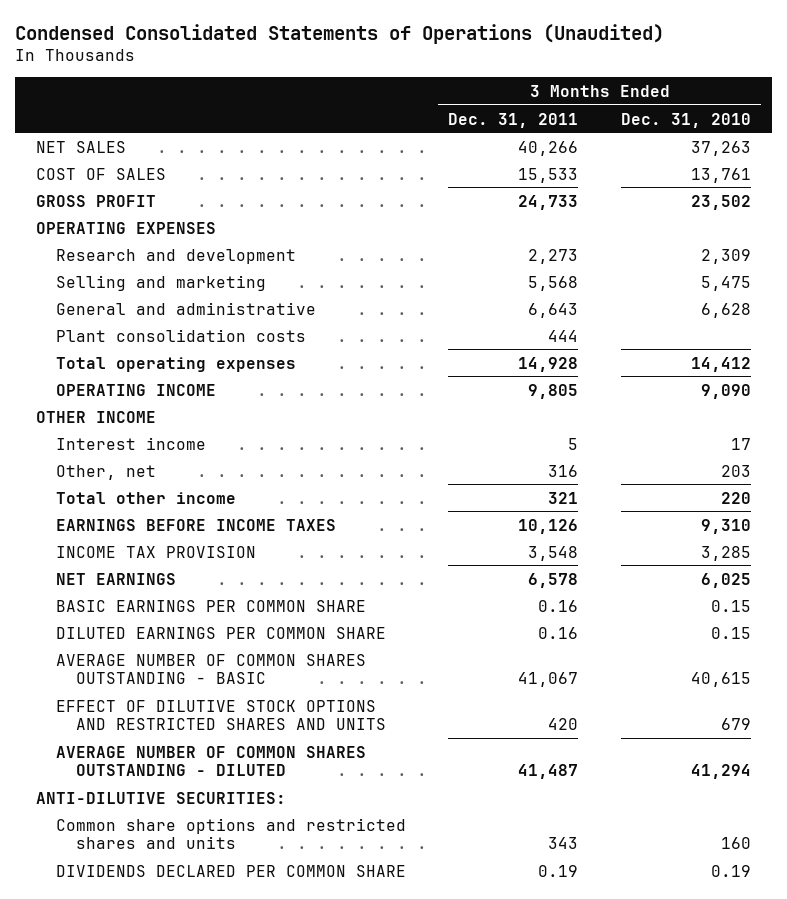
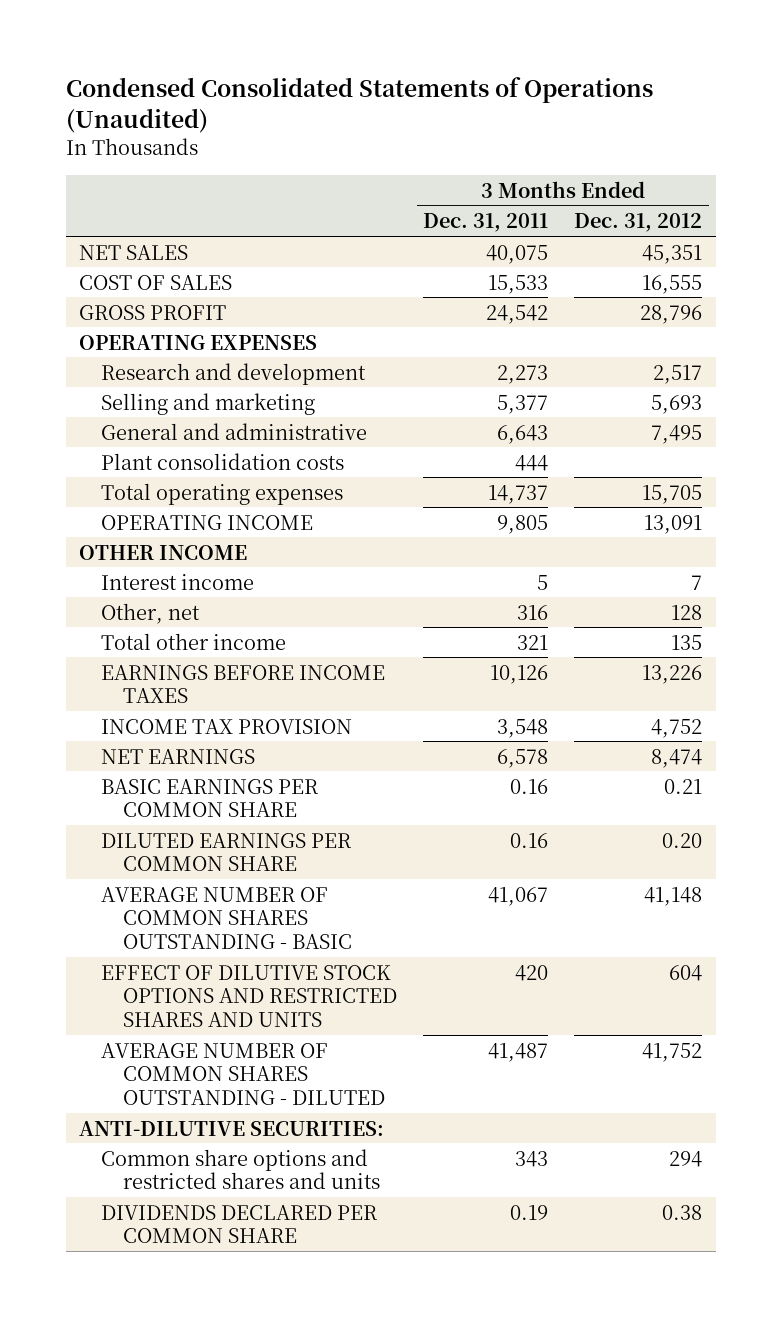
- | 3 Months Ended Dec. 31, 2011 | 3 Months Ended Dec. 31, 2010
+ | 3 Months Ended Dec. 31, 2011 | 3 Months Ended Dec. 31, 2012
- NET SALES | 40,266 | 37,263
+ NET SALES | 40,075 | 45,351
- GROSS PROFIT | 24,733 | 23,502
+ GROSS PROFIT | 24,542 | 28,796
- Selling and marketing | 5,568 | 5,475
+ Selling and marketing | 5,377 | 5,693
- Total operating expenses | 14,928 | 14,412
+ Total operating expenses | 14,737 | 15,705

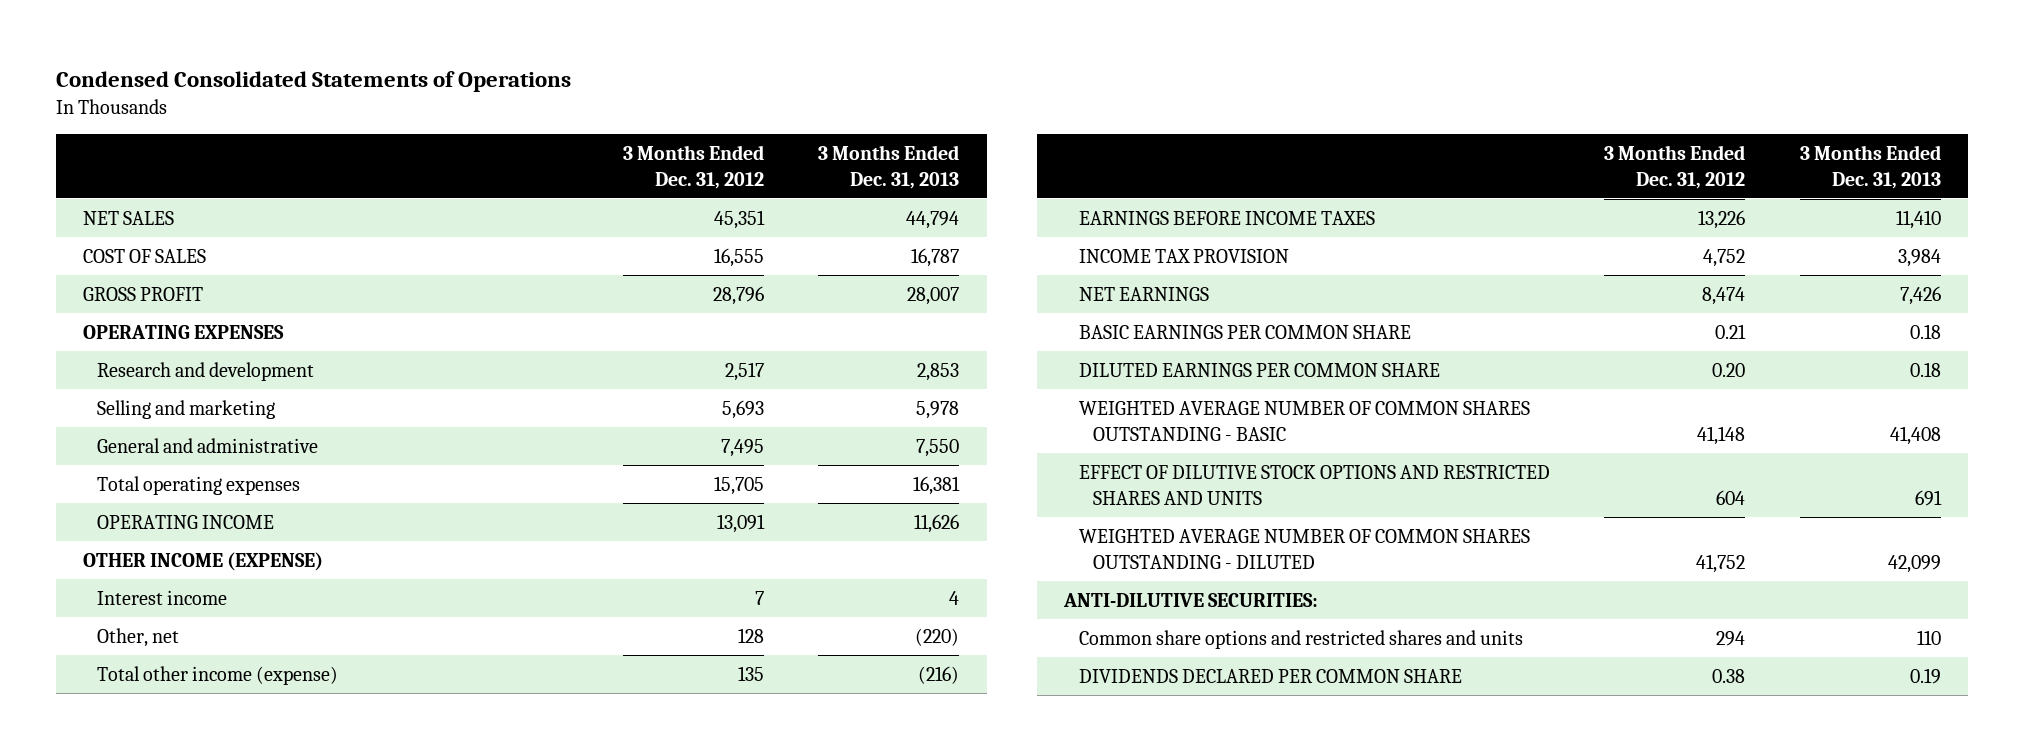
- Condensed Consolidated Statements of Operations (Unaudited)
+ Condensed Consolidated Statements of Operations
- | 3 Months Ended Dec. 31, 2011 | 3 Months Ended Dec. 31, 2012
+ | 3 Months Ended Dec. 31, 2012 | 3 Months Ended Dec. 31, 2013
- Plant consolidation costs | 444 |
- OTHER INCOME
+ OTHER INCOME (EXPENSE)
- Total other income | 321 | 135
+ Total other income (expense) | 135 | (216)
- AVERAGE NUMBER OF COMMON SHARES OUTSTANDING - BASIC | 41,067 | 41,148
+ WEIGHTED AVERAGE NUMBER OF COMMON SHARES OUTSTANDING - BASIC | 41,148 | 41,408
- AVERAGE NUMBER OF COMMON SHARES OUTSTANDING - DILUTED | 41,487 | 41,752
+ WEIGHTED AVERAGE NUMBER OF COMMON SHARES OUTSTANDING - DILUTED | 41,752 | 42,099

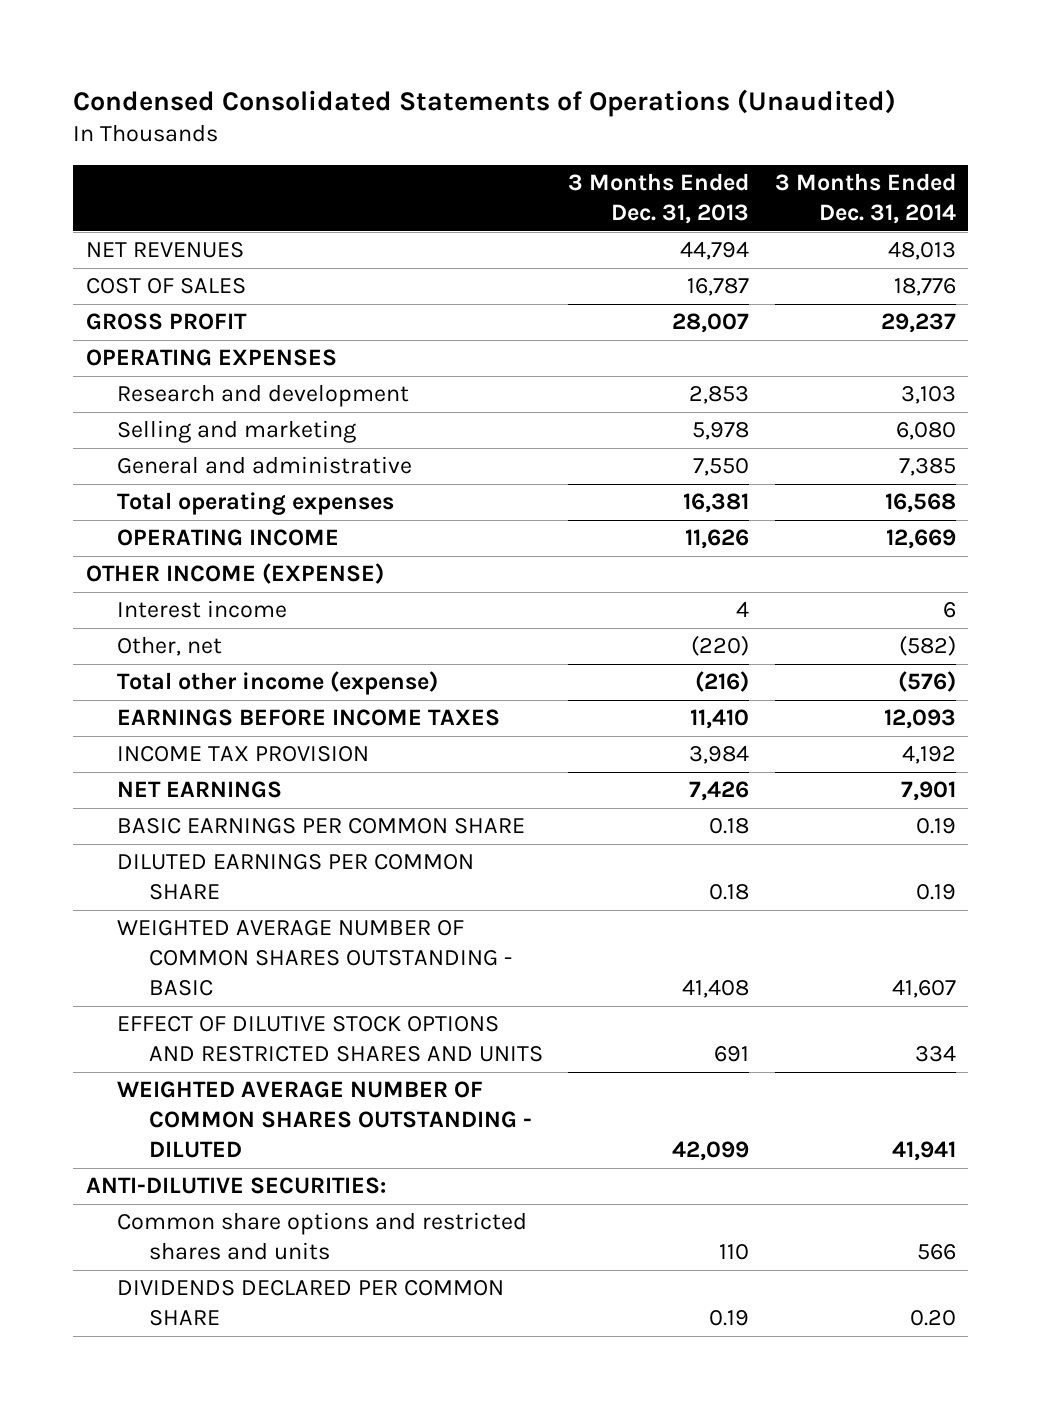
- Condensed Consolidated Statements of Operations
+ Condensed Consolidated Statements of Operations (Unaudited)
- | 3 Months Ended Dec. 31, 2012 | 3 Months Ended Dec. 31, 2013
+ | 3 Months Ended Dec. 31, 2013 | 3 Months Ended Dec. 31, 2014
- NET SALES | 45,351 | 44,794
+ NET REVENUES | 44,794 | 48,013

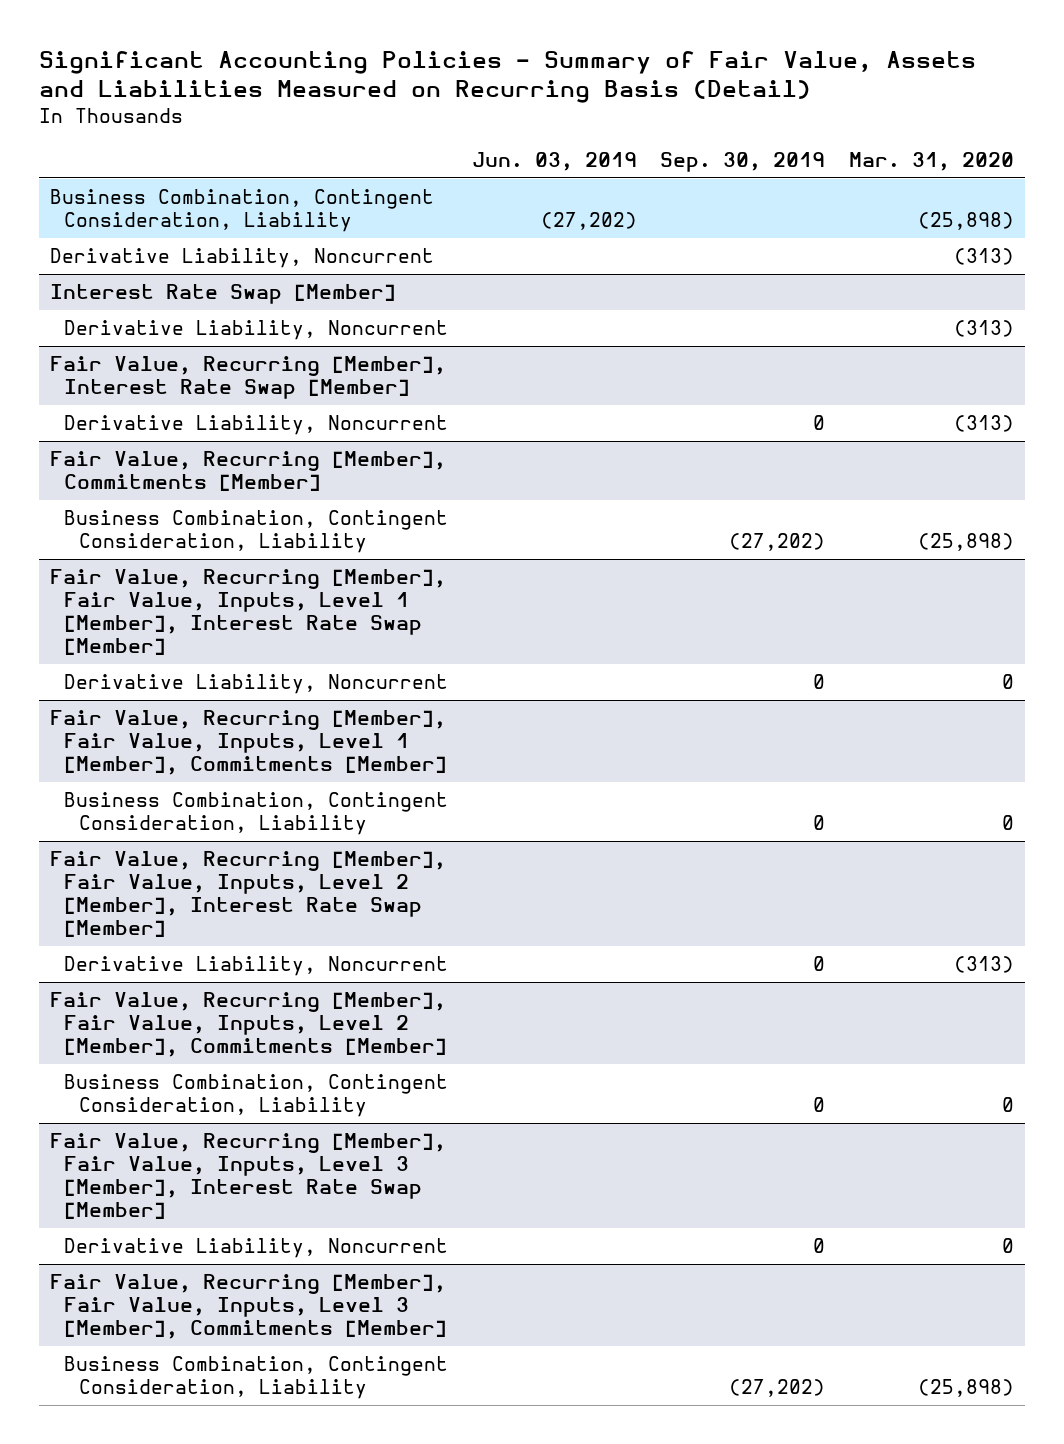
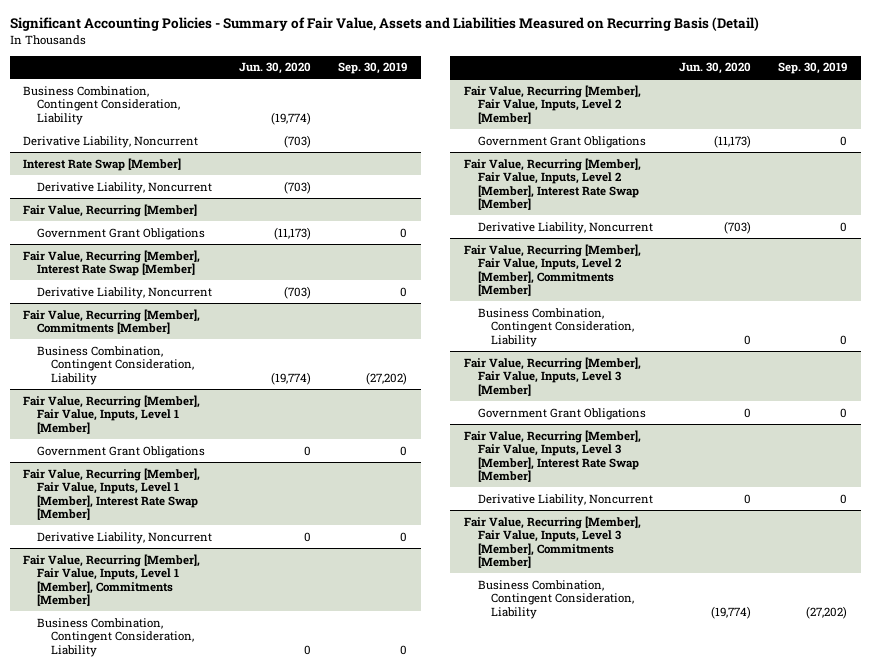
- | Jun. 03, 2019 | Sep. 30, 2019 | Mar. 31, 2020
+ | Jun. 30, 2020 | Sep. 30, 2019
+ Fair Value, Recurring [Member]
+ Government Grant Obligations | (11,173) | 0
+ Fair Value, Recurring [Member], Fair Value, Inputs, Level 1 [Member]
+ Government Grant Obligations | 0 | 0
+ Fair Value, Recurring [Member], Fair Value, Inputs, Level 2 [Member]
+ Government Grant Obligations | (11,173) | 0
+ Fair Value, Recurring [Member], Fair Value, Inputs, Level 3 [Member]
+ Government Grant Obligations | 0 | 0

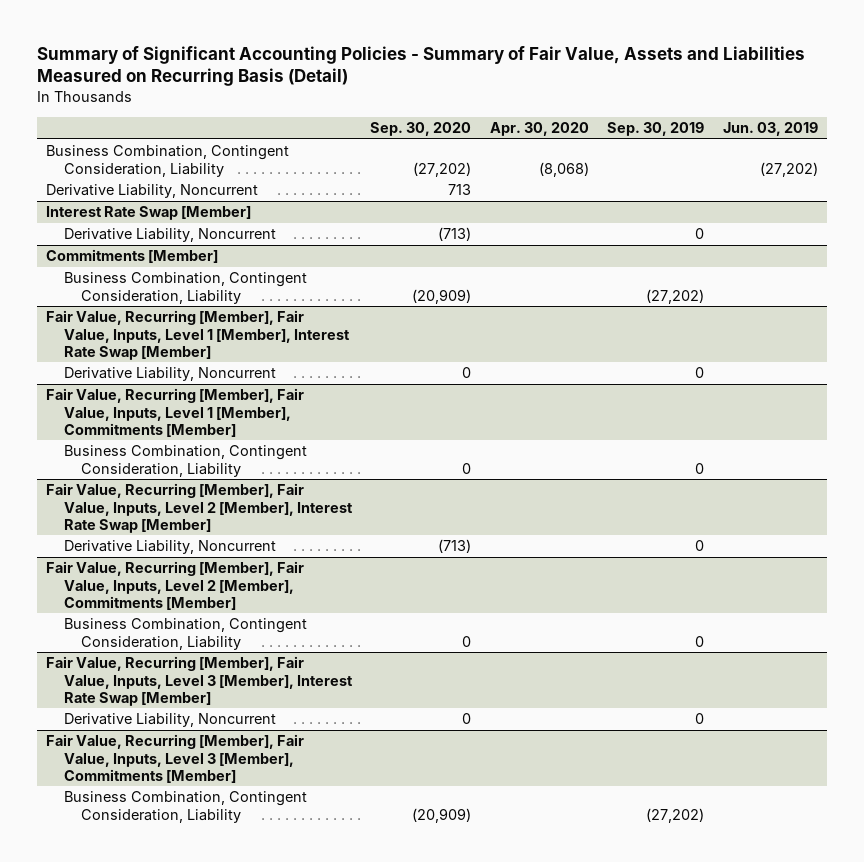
- Significant Accounting Policies - Summary of Fair Value, Assets and Liabilities Measured on Recurring Basis (Detail)
+ Summary of Significant Accounting Policies - Summary of Fair Value, Assets and Liabilities Measured on Recurring Basis (Detail)
- | Jun. 30, 2020 | Sep. 30, 2019
+ | Sep. 30, 2020 | Apr. 30, 2020 | Sep. 30, 2019 | Jun. 03, 2019
@ Interest Rate Swap [Member]
- Derivative Liability, Noncurrent | (703) |
- Fair Value, Recurring [Member]
- Government Grant Obligations | (11,173) | 0
- Fair Value, Recurring [Member], Interest Rate Swap [Member]
- Fair Value, Recurring [Member], Commitments [Member]
+ Commitments [Member]
- Fair Value, Recurring [Member], Fair Value, Inputs, Level 1 [Member]
- Government Grant Obligations | 0 | 0
- Fair Value, Recurring [Member], Fair Value, Inputs, Level 2 [Member]
- Government Grant Obligations | (11,173) | 0
- Fair Value, Recurring [Member], Fair Value, Inputs, Level 3 [Member]
- Government Grant Obligations | 0 | 0

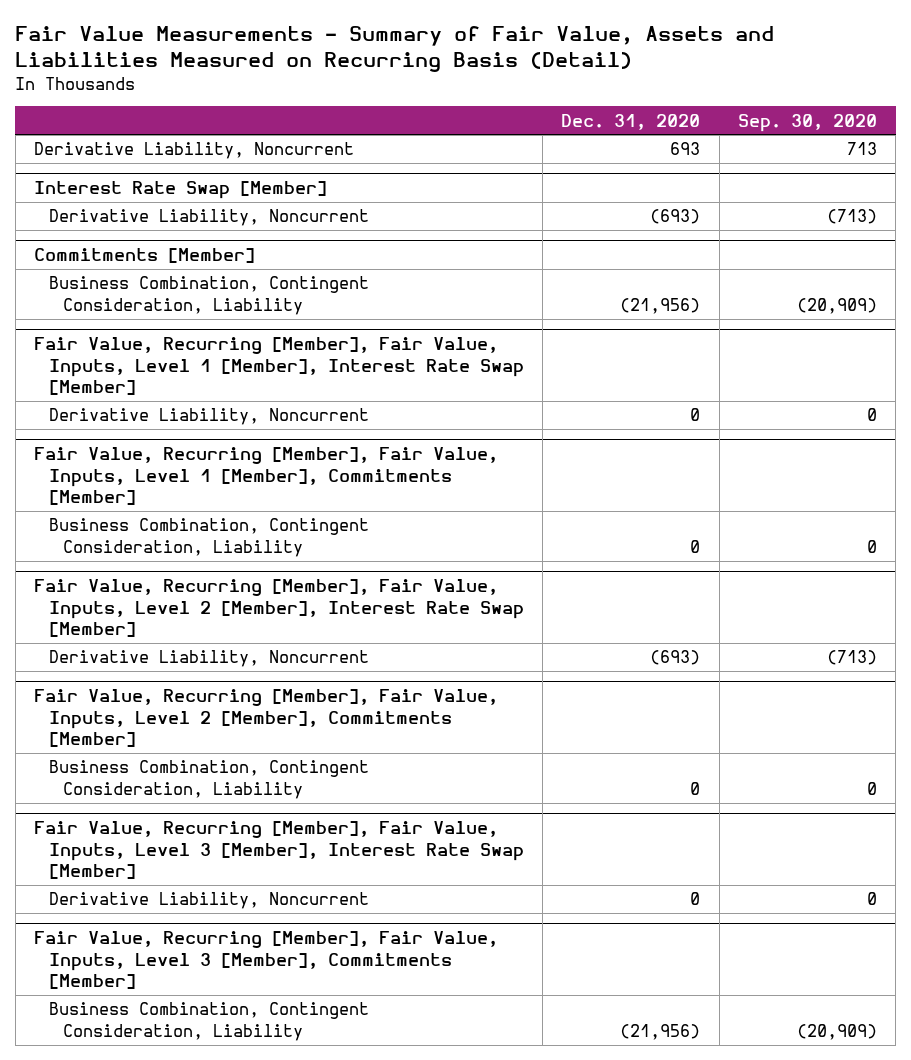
- Summary of Significant Accounting Policies - Summary of Fair Value, Assets and Liabilities Measured on Recurring Basis (Detail)
+ Fair Value Measurements - Summary of Fair Value, Assets and Liabilities Measured on Recurring Basis (Detail)
- | Sep. 30, 2020 | Apr. 30, 2020 | Sep. 30, 2019 | Jun. 03, 2019
+ | Dec. 31, 2020 | Sep. 30, 2020
- Business Combination, Contingent Consideration, Liability | (27,202) | (8,068) | | (27,202)

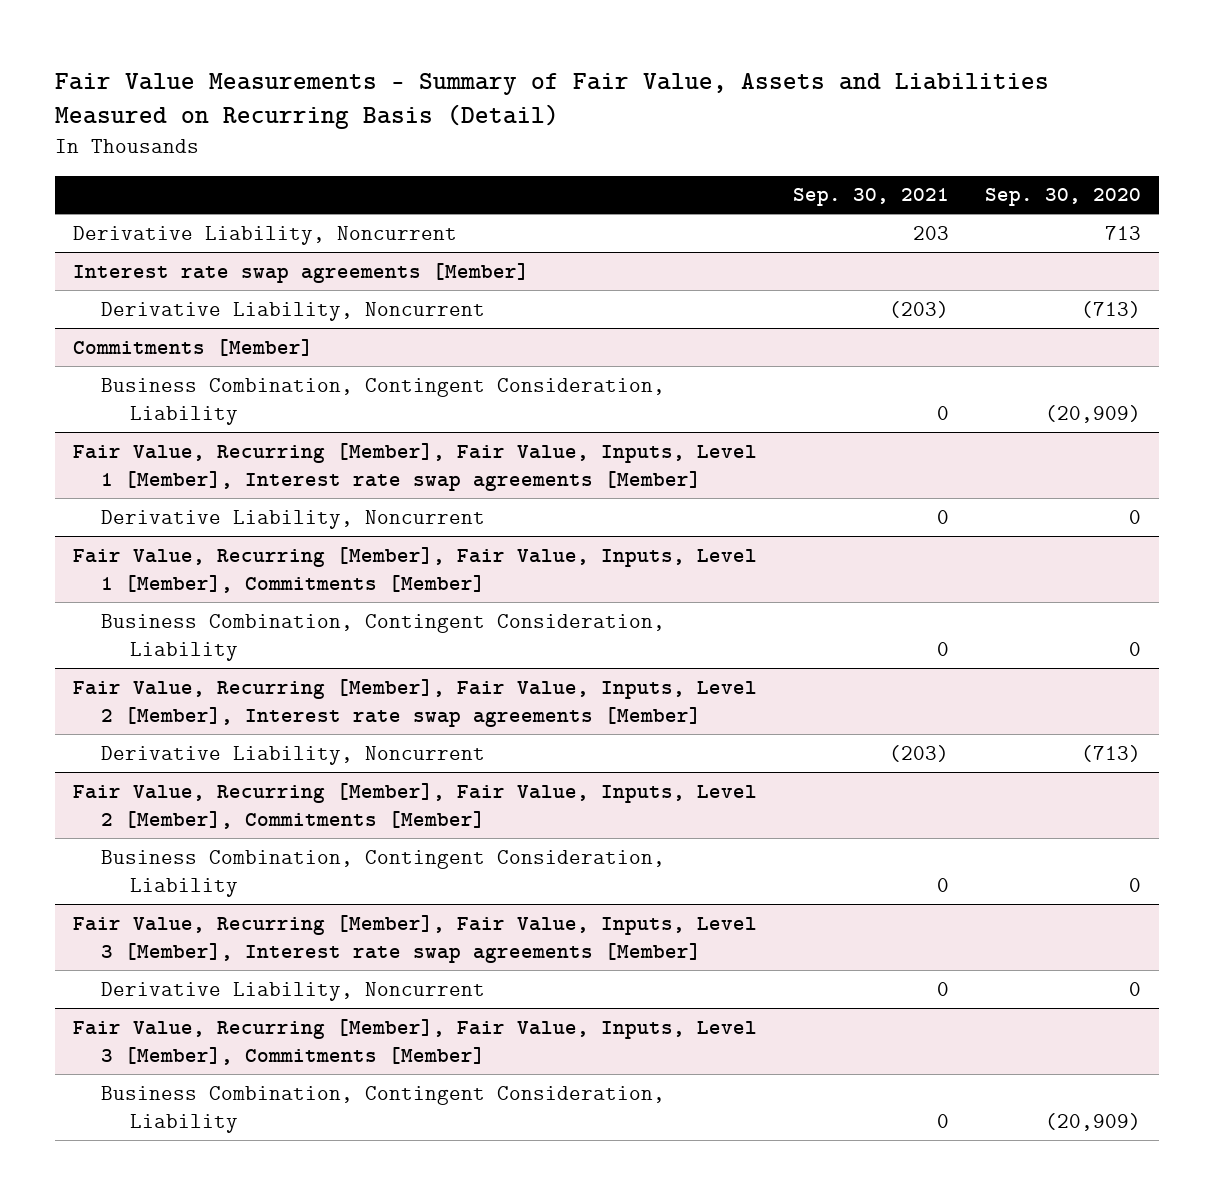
- | Dec. 31, 2020 | Sep. 30, 2020
+ | Sep. 30, 2021 | Sep. 30, 2020
- Interest Rate Swap [Member]
+ Interest rate swap agreements [Member]
- Fair Value, Recurring [Member], Fair Value, Inputs, Level 1 [Member], Interest Rate Swap [Member]
+ Fair Value, Recurring [Member], Fair Value, Inputs, Level 1 [Member], Interest rate swap agreements [Member]
- Fair Value, Recurring [Member], Fair Value, Inputs, Level 2 [Member], Interest Rate Swap [Member]
+ Fair Value, Recurring [Member], Fair Value, Inputs, Level 2 [Member], Interest rate swap agreements [Member]
- Fair Value, Recurring [Member], Fair Value, Inputs, Level 3 [Member], Interest Rate Swap [Member]
+ Fair Value, Recurring [Member], Fair Value, Inputs, Level 3 [Member], Interest rate swap agreements [Member]

